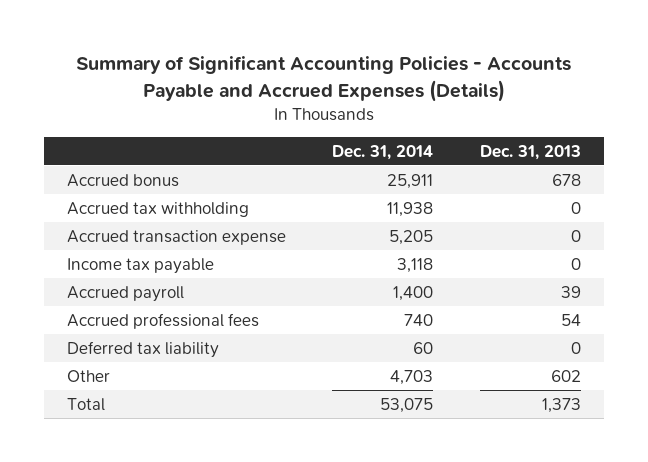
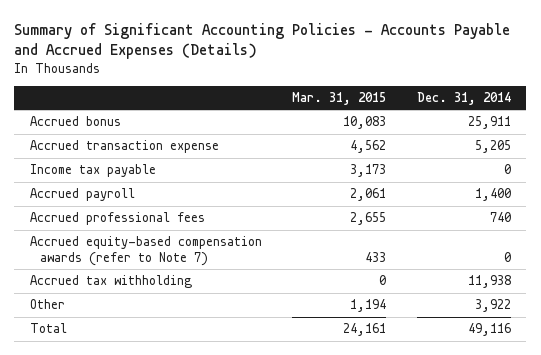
- | Dec. 31, 2014 | Dec. 31, 2013
+ | Mar. 31, 2015 | Dec. 31, 2014
- Income tax payable | 3,118 | 0
+ Income tax payable | 3,173 | 0
- Deferred tax liability | 60 | 0
- Other | 4,703 | 602
- Total | 53,075 | 1,373
+ Accrued equity-based compensation awards (refer to Note 7) | 433 | 0
moved down: Accrued tax withholding | 0 | 11,938
+ Other | 1,194 | 3,922
+ Total | 24,161 | 49,116

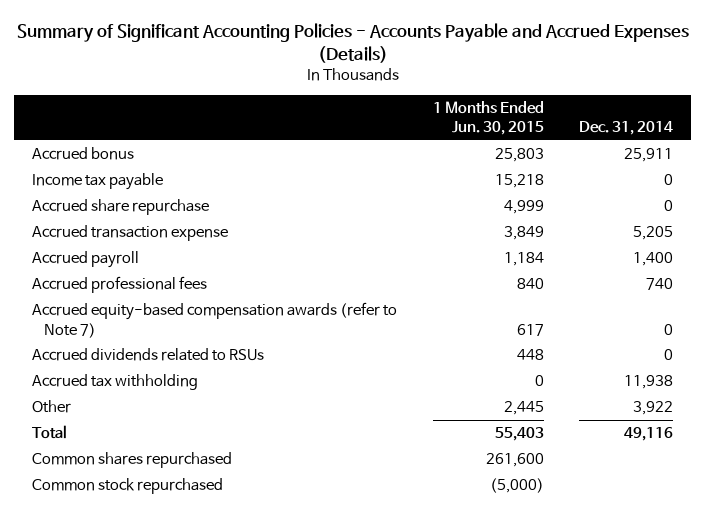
- | Mar. 31, 2015 | Dec. 31, 2014
+ | 1 Months Ended Jun. 30, 2015 | Dec. 31, 2014
+ Accrued share repurchase | 4,999 | 0
moved down: Accrued transaction expense | 3,849 | 5,205
+ Accrued dividends related to RSUs | 448 | 0
+ Common shares repurchased | 261,600 |
+ Common stock repurchased | (5,000) |

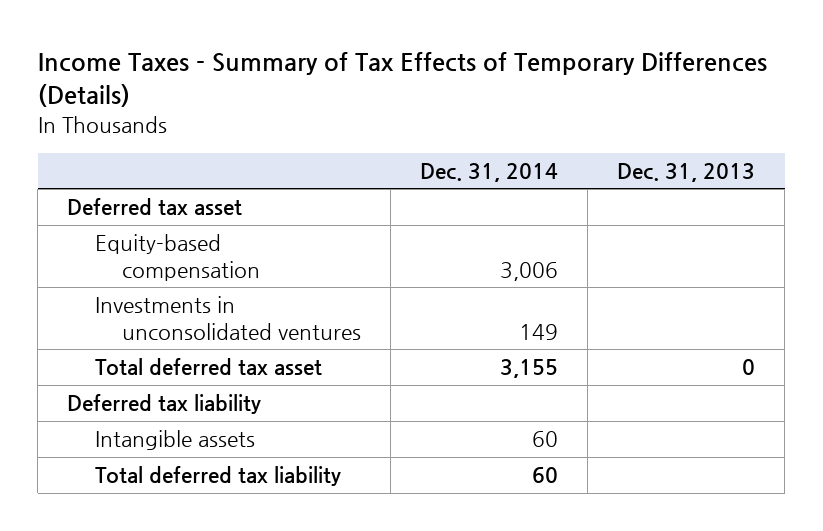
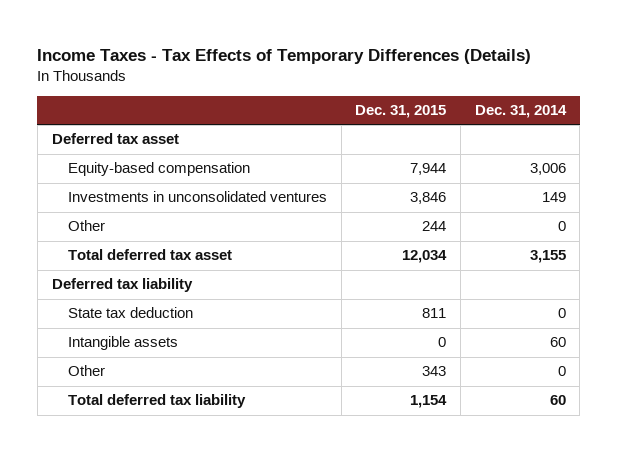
- Income Taxes - Summary of Tax Effects of Temporary Differences (Details)
+ Income Taxes - Tax Effects of Temporary Differences (Details)
- | Dec. 31, 2014 | Dec. 31, 2013
+ | Dec. 31, 2015 | Dec. 31, 2014
+ Other | 244 | 0
+ State tax deduction | 811 | 0
+ Other | 343 | 0

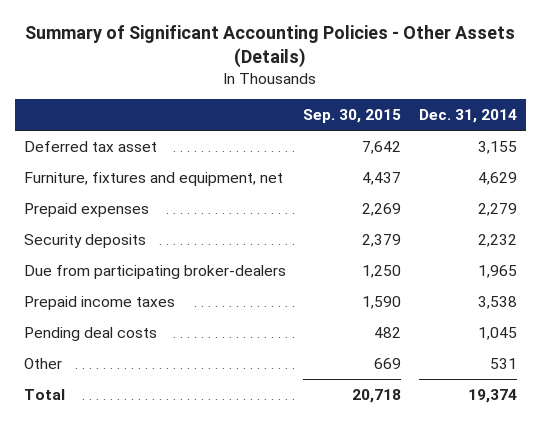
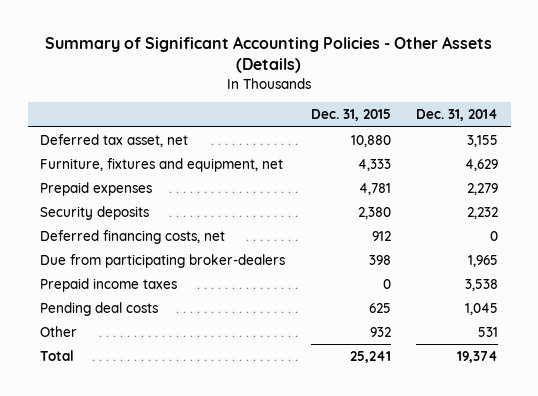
- | Sep. 30, 2015 | Dec. 31, 2014
+ | Dec. 31, 2015 | Dec. 31, 2014
- Deferred tax asset | 7,642 | 3,155
+ Deferred tax asset, net | 10,880 | 3,155
+ Deferred financing costs, net | 912 | 0

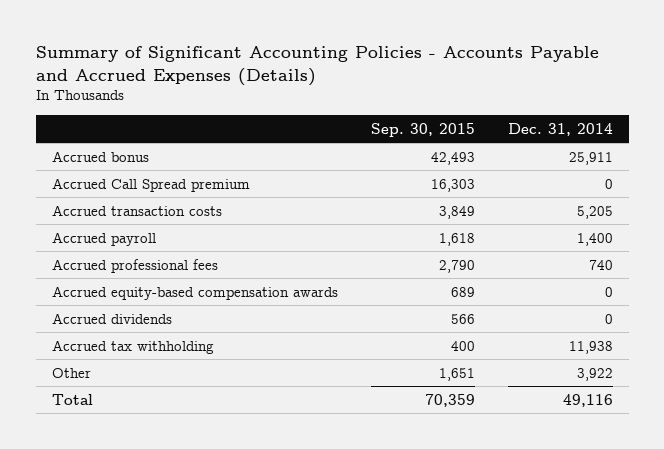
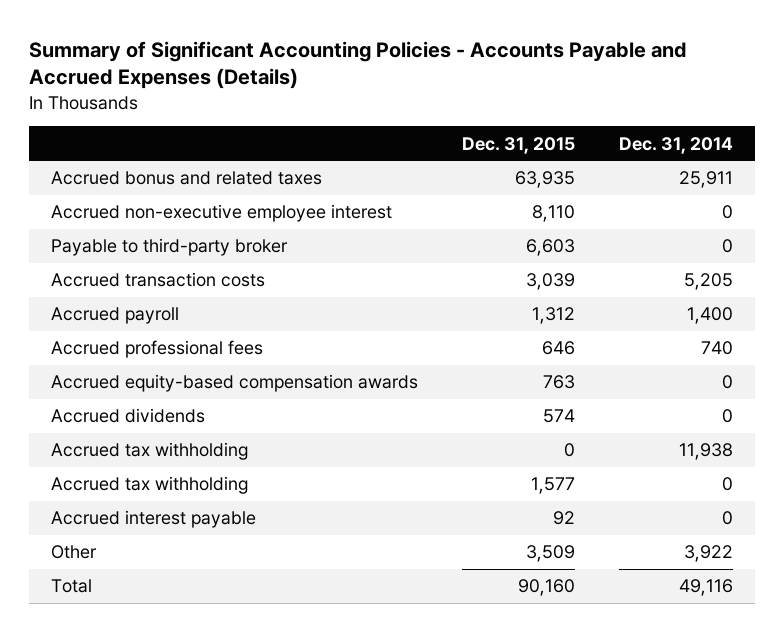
- | Sep. 30, 2015 | Dec. 31, 2014
+ | Dec. 31, 2015 | Dec. 31, 2014
- Accrued bonus | 42,493 | 25,911
- Accrued Call Spread premium | 16,303 | 0
+ Accrued bonus and related taxes | 63,935 | 25,911
+ Accrued non-executive employee interest | 8,110 | 0
+ Payable to third-party broker | 6,603 | 0
+ Accrued tax withholding | 1,577 | 0
+ Accrued interest payable | 92 | 0

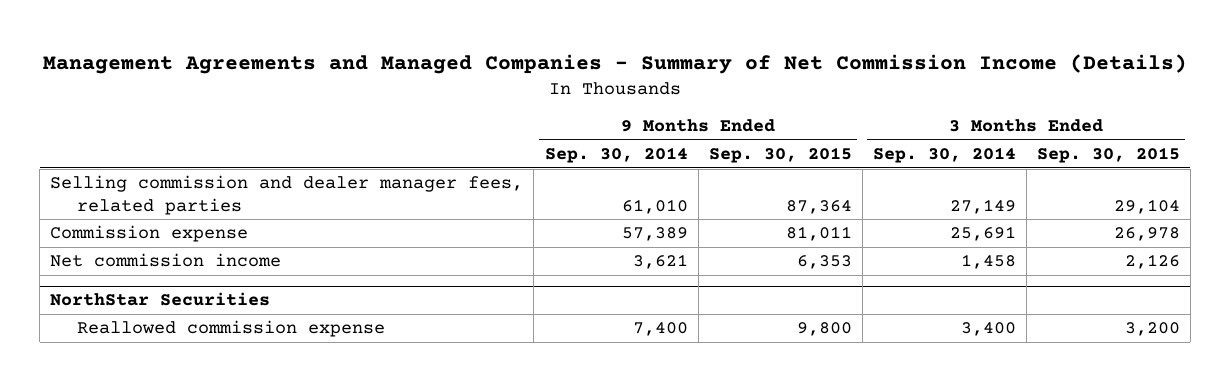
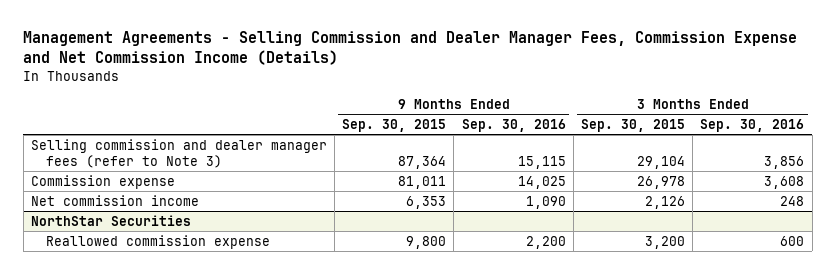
- Management Agreements and Managed Companies - Summary of Net Commission Income (Details)
+ Management Agreements - Selling Commission and Dealer Manager Fees, Commission Expense and Net Commission Income (Details)
- | 9 Months Ended Sep. 30, 2014 | 9 Months Ended Sep. 30, 2015 | 3 Months Ended Sep. 30, 2014 | 3 Months Ended Sep. 30, 2015
+ | 9 Months Ended Sep. 30, 2015 | 9 Months Ended Sep. 30, 2016 | 3 Months Ended Sep. 30, 2015 | 3 Months Ended Sep. 30, 2016
- Selling commission and dealer manager fees, related parties | 61,010 | 87,364 | 27,149 | 29,104
+ Selling commission and dealer manager fees (refer to Note 3) | 87,364 | 15,115 | 29,104 | 3,856

